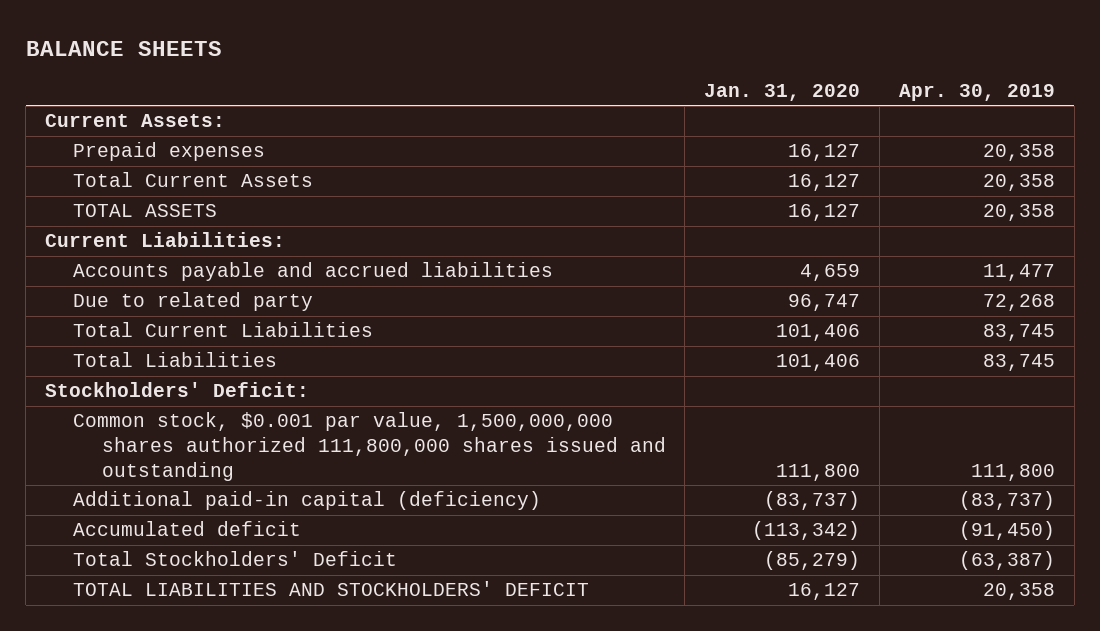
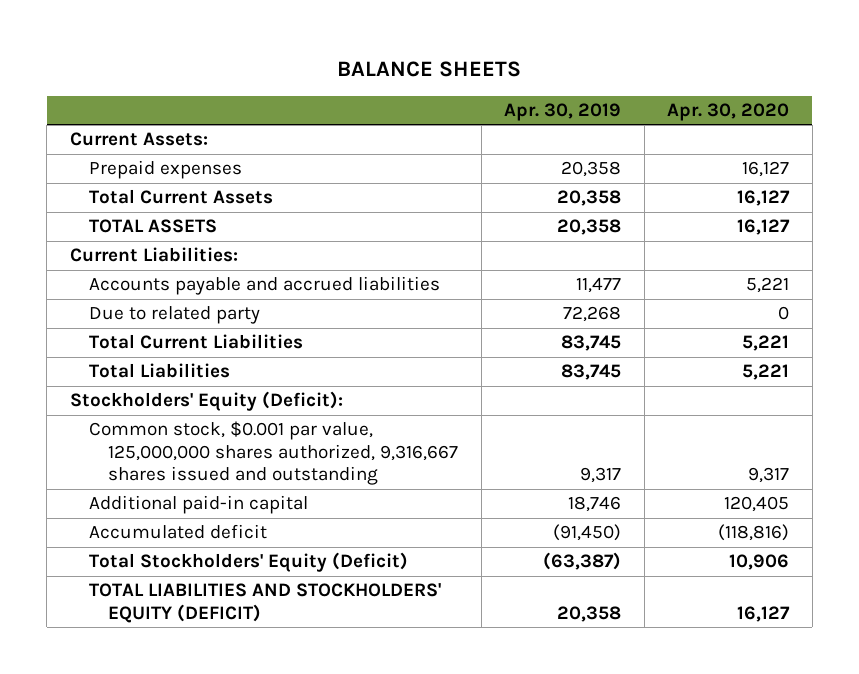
- | Jan. 31, 2020 | Apr. 30, 2019
+ | Apr. 30, 2019 | Apr. 30, 2020
- Stockholders' Deficit:
- Common stock, $0.001 par value, 1,500,000,000 shares authorized 111,800,000 shares issued and outstanding | 111,800 | 111,800
- Additional paid-in capital (deficiency) | (83,737) | (83,737)
+ Stockholders' Equity (Deficit):
+ Common stock, $0.001 par value, 125,000,000 shares authorized, 9,316,667 shares issued and outstanding | 9,317 | 9,317
+ Additional paid-in capital | 18,746 | 120,405
- Total Stockholders' Deficit | (85,279) | (63,387)
- TOTAL LIABILITIES AND STOCKHOLDERS' DEFICIT | 16,127 | 20,358
+ Total Stockholders' Equity (Deficit) | (63,387) | 10,906
+ TOTAL LIABILITIES AND STOCKHOLDERS' EQUITY (DEFICIT) | 20,358 | 16,127

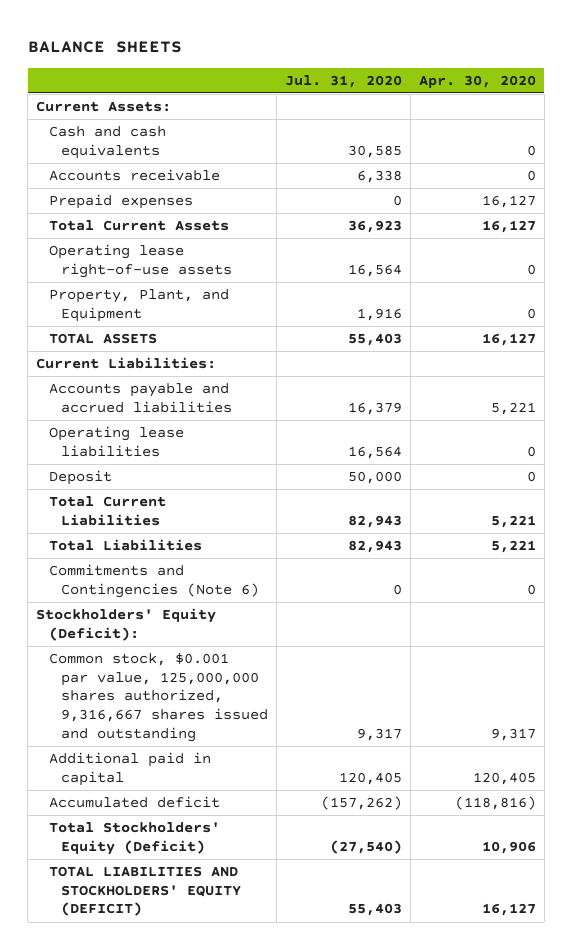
- | Apr. 30, 2019 | Apr. 30, 2020
+ | Jul. 31, 2020 | Apr. 30, 2020
+ Cash and cash equivalents | 30,585 | 0
+ Accounts receivable | 6,338 | 0
+ Operating lease right-of-use assets | 16,564 | 0
+ Property, Plant, and Equipment | 1,916 | 0
- Due to related party | 72,268 | 0
+ Operating lease liabilities | 16,564 | 0
+ Deposit | 50,000 | 0
+ Commitments and Contingencies (Note 6) | 0 | 0
- Additional paid-in capital | 18,746 | 120,405
+ Additional paid in capital | 120,405 | 120,405

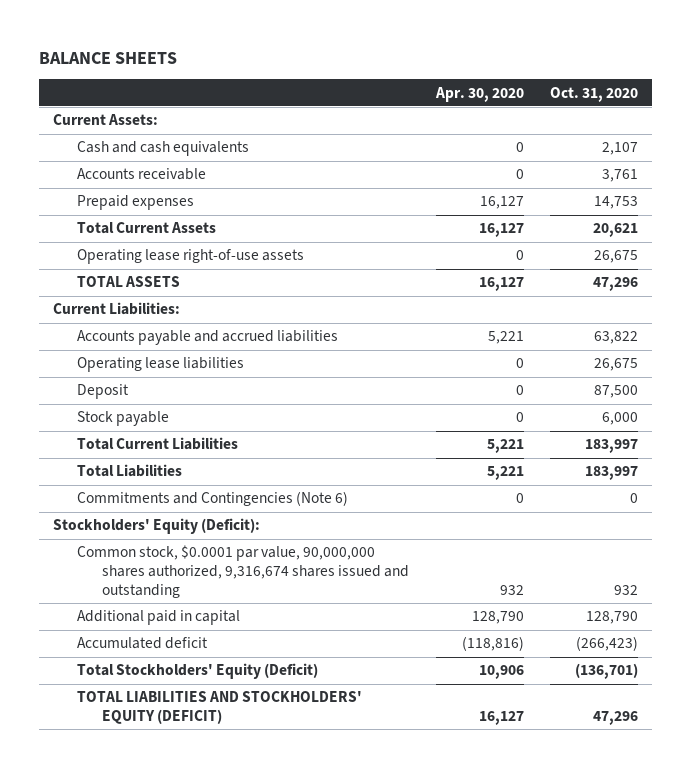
- | Jul. 31, 2020 | Apr. 30, 2020
+ | Apr. 30, 2020 | Oct. 31, 2020
- Property, Plant, and Equipment | 1,916 | 0
+ Stock payable | 0 | 6,000
- Common stock, $0.001 par value, 125,000,000 shares authorized, 9,316,667 shares issued and outstanding | 9,317 | 9,317
- Additional paid in capital | 120,405 | 120,405
+ Common stock, $0.0001 par value, 90,000,000 shares authorized, 9,316,674 shares issued and outstanding | 932 | 932
+ Additional paid in capital | 128,790 | 128,790

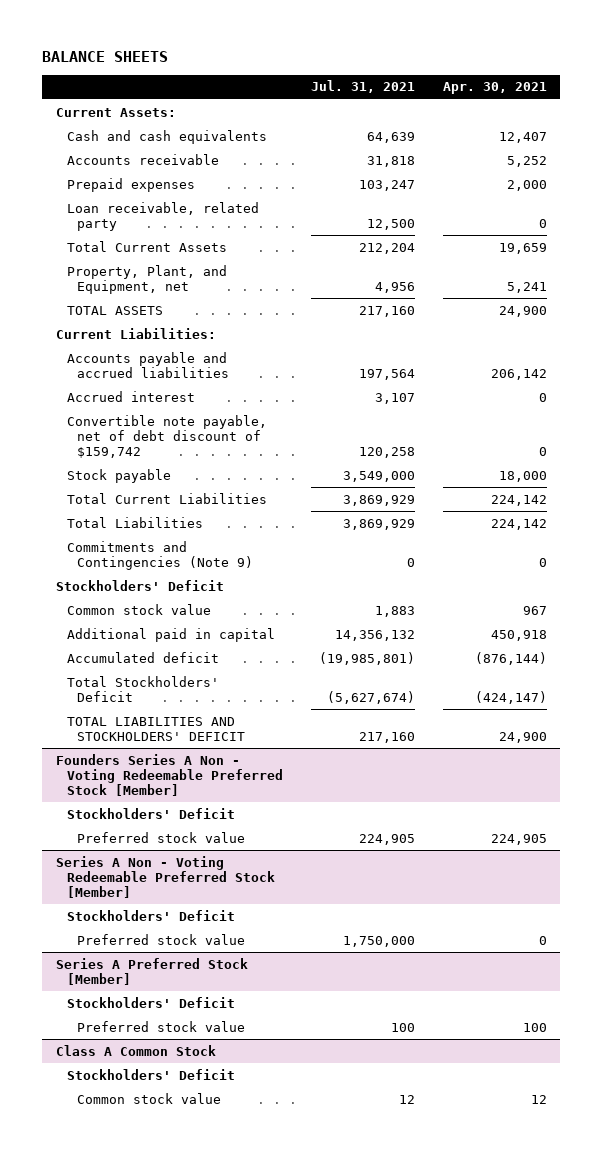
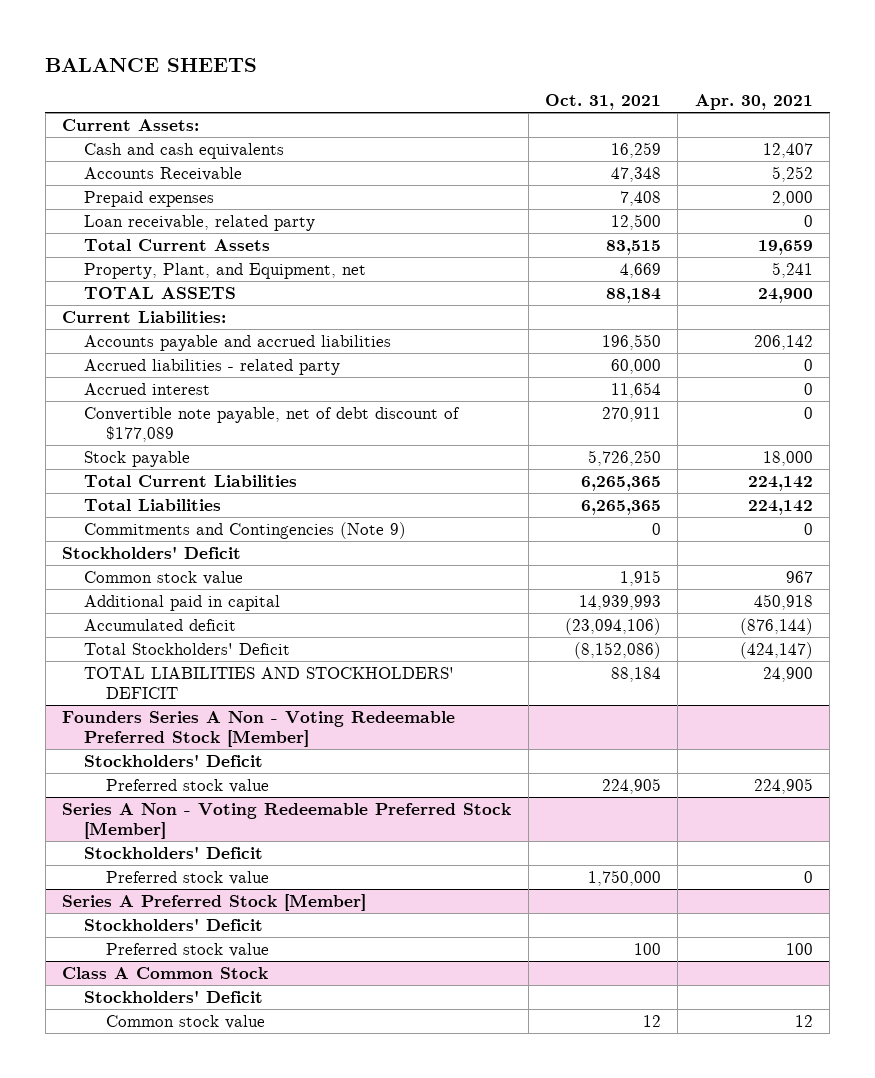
- | Jul. 31, 2021 | Apr. 30, 2021
+ | Oct. 31, 2021 | Apr. 30, 2021
- Accounts receivable | 31,818 | 5,252
+ Accounts Receivable | 47,348 | 5,252
+ Accrued liabilities - related party | 60,000 | 0
- Convertible note payable, net of debt discount of $159,742 | 120,258 | 0
+ Convertible note payable, net of debt discount of $177,089 | 270,911 | 0

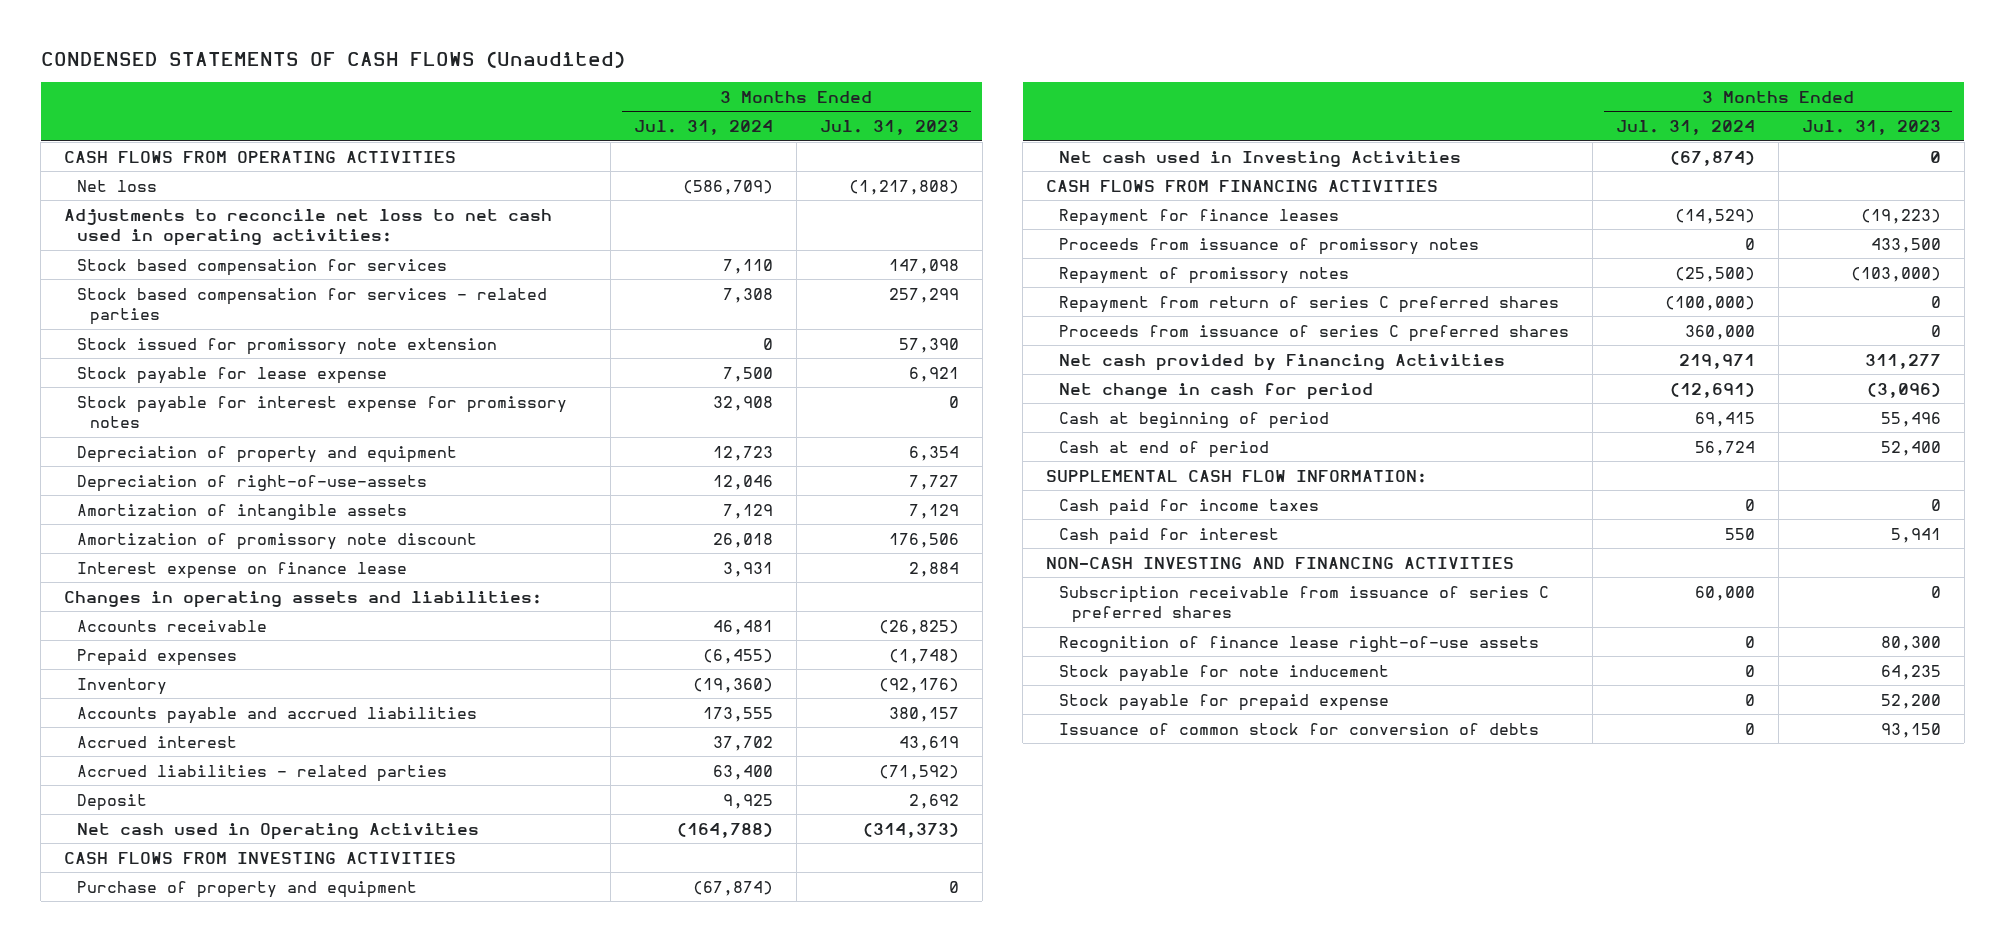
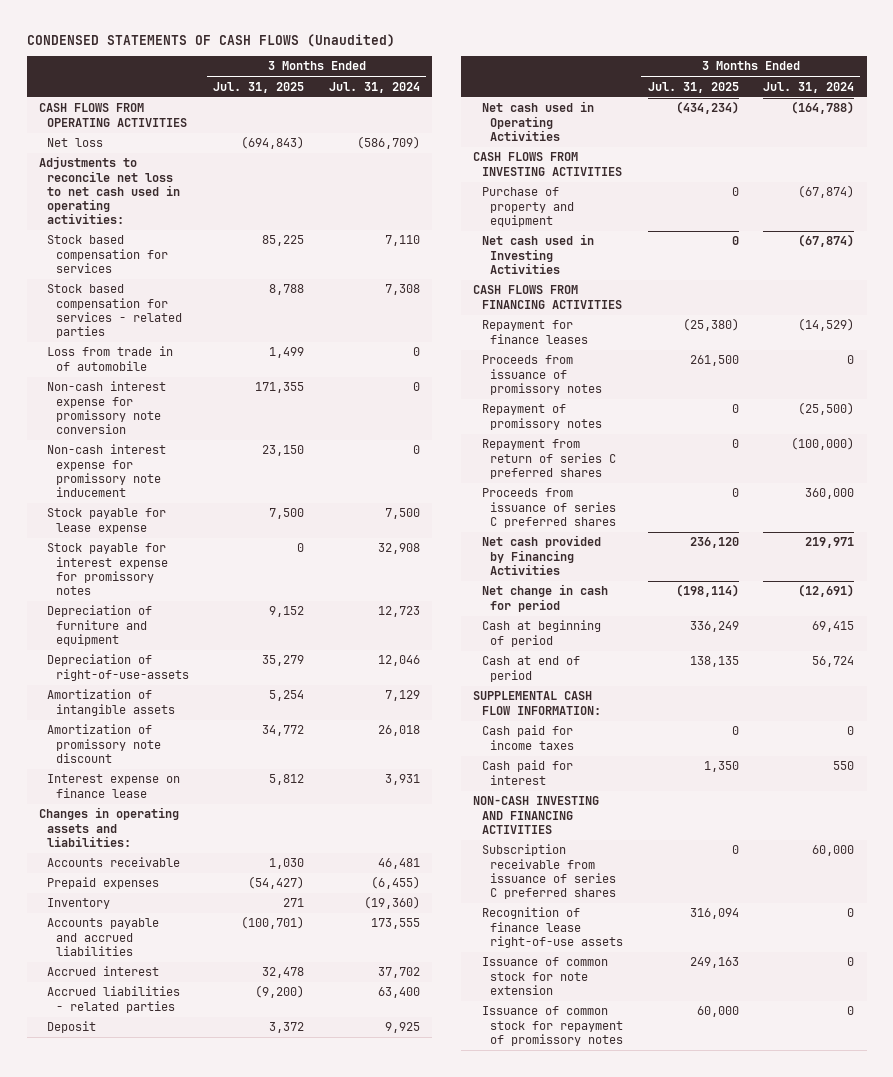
- | 3 Months Ended Jul. 31, 2024 | 3 Months Ended Jul. 31, 2023
+ | 3 Months Ended Jul. 31, 2025 | 3 Months Ended Jul. 31, 2024
- Stock issued for promissory note extension | 0 | 57,390
+ Loss from trade in of automobile | 1,499 | 0
+ Non-cash interest expense for promissory note conversion | 171,355 | 0
+ Non-cash interest expense for promissory note inducement | 23,150 | 0
- Depreciation of property and equipment | 12,723 | 6,354
+ Depreciation of furniture and equipment | 9,152 | 12,723
- Stock payable for note inducement | 0 | 64,235
- Stock payable for prepaid expense | 0 | 52,200
- Issuance of common stock for conversion of debts | 0 | 93,150
+ Issuance of common stock for note extension | 249,163 | 0
+ Issuance of common stock for repayment of promissory notes | 60,000 | 0

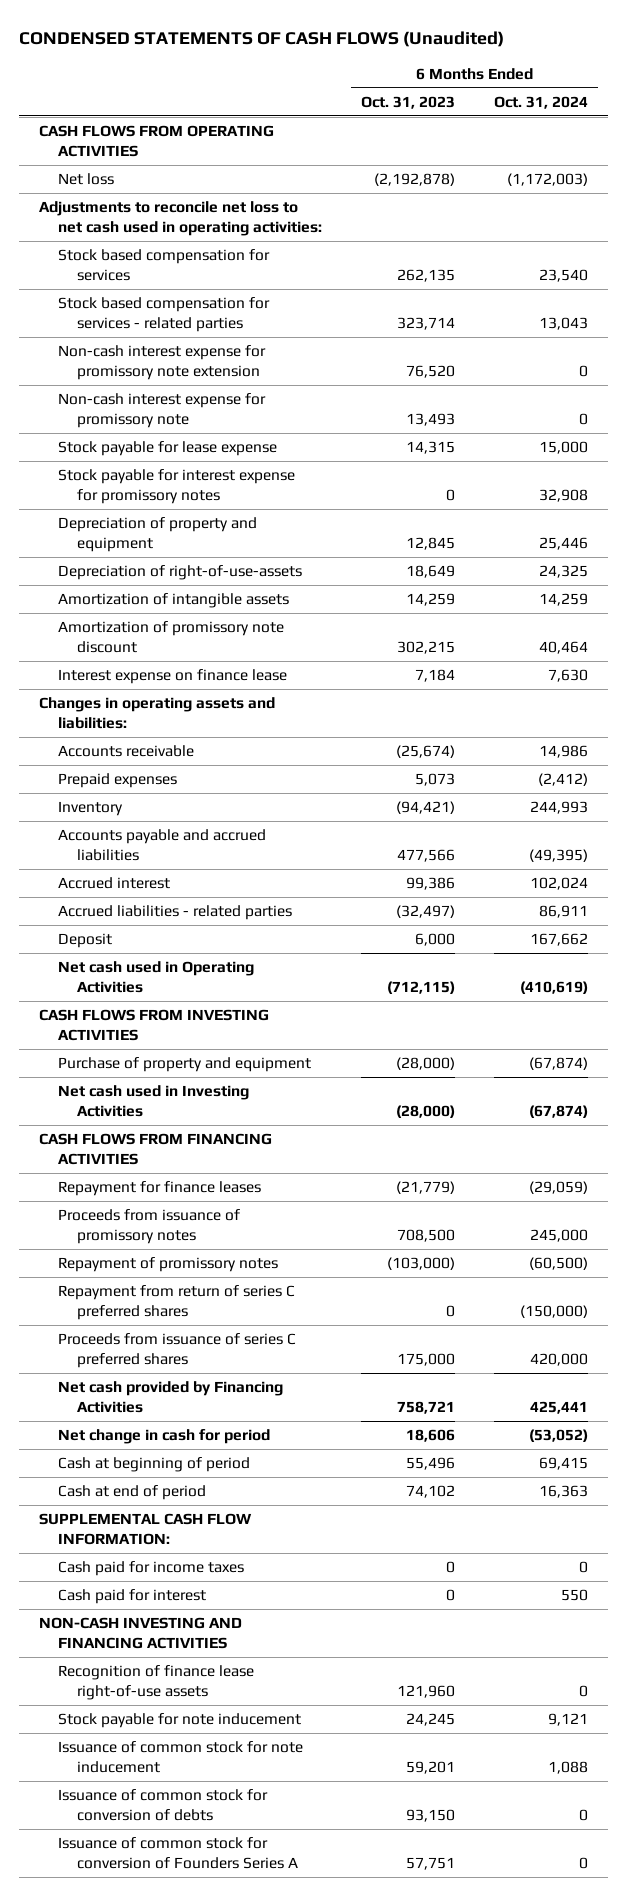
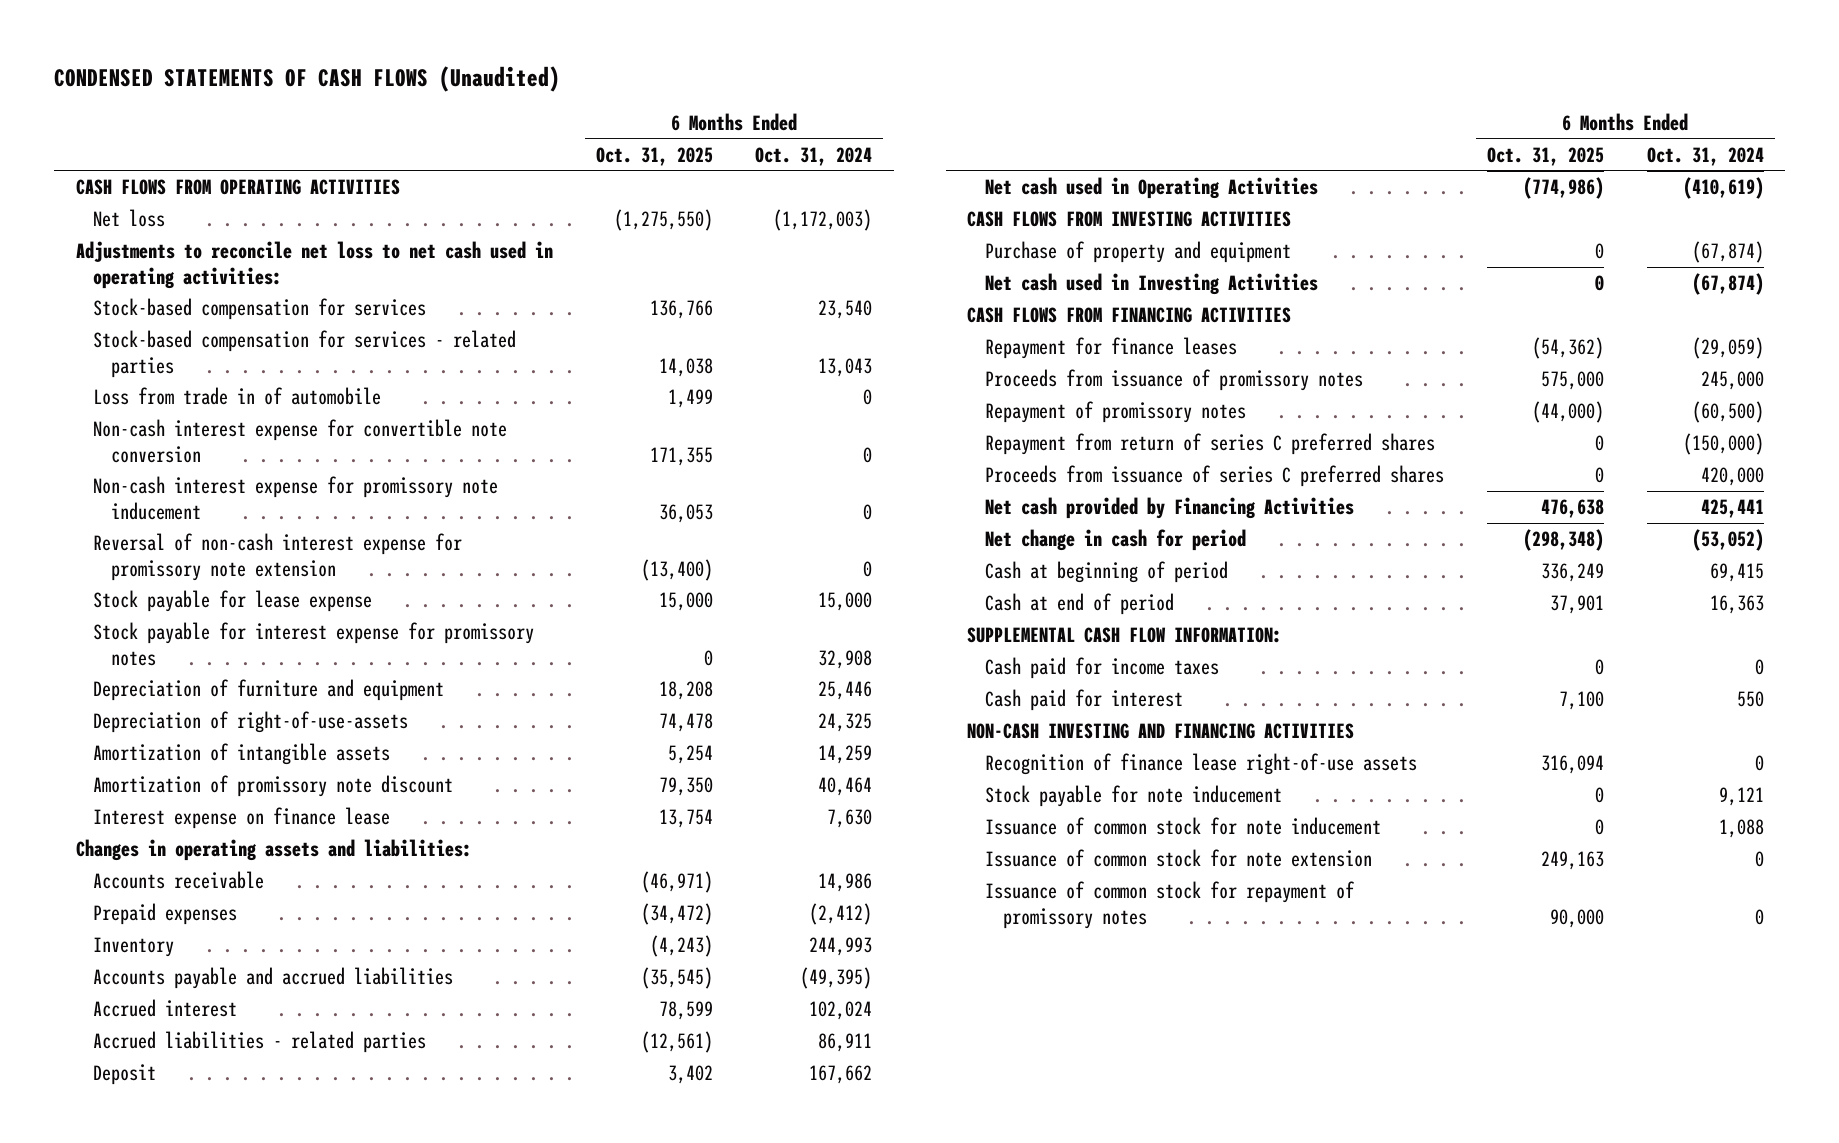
- | 6 Months Ended Oct. 31, 2023 | 6 Months Ended Oct. 31, 2024
+ | 6 Months Ended Oct. 31, 2025 | 6 Months Ended Oct. 31, 2024
- Stock based compensation for services | 262,135 | 23,540
- Stock based compensation for services - related parties | 323,714 | 13,043
- Non-cash interest expense for promissory note extension | 76,520 | 0
- Non-cash interest expense for promissory note | 13,493 | 0
+ Stock-based compensation for services | 136,766 | 23,540
+ Stock-based compensation for services - related parties | 14,038 | 13,043
+ Loss from trade in of automobile | 1,499 | 0
+ Non-cash interest expense for convertible note conversion | 171,355 | 0
+ Non-cash interest expense for promissory note inducement | 36,053 | 0
+ Reversal of non-cash interest expense for promissory note extension | (13,400) | 0
- Depreciation of property and equipment | 12,845 | 25,446
+ Depreciation of furniture and equipment | 18,208 | 25,446
- Issuance of common stock for conversion of debts | 93,150 | 0
- Issuance of common stock for conversion of Founders Series A | 57,751 | 0
+ Issuance of common stock for note extension | 249,163 | 0
+ Issuance of common stock for repayment of promissory notes | 90,000 | 0

